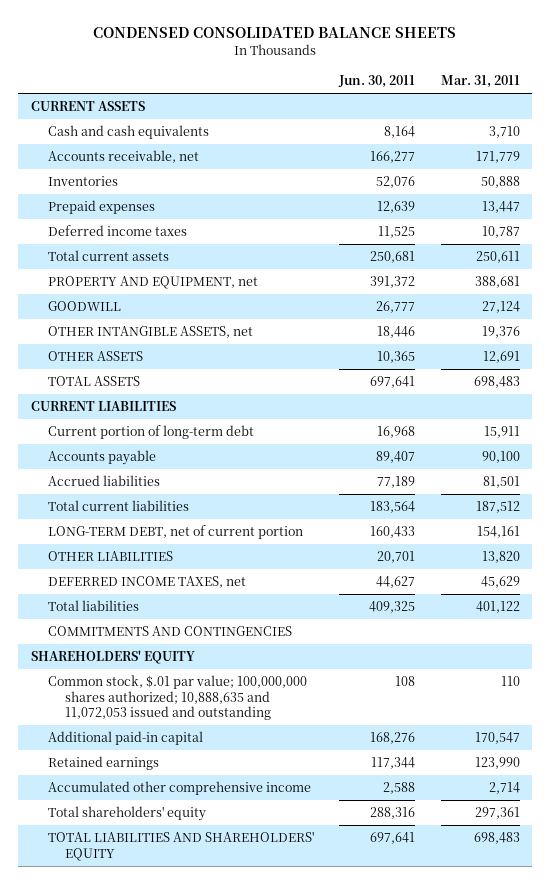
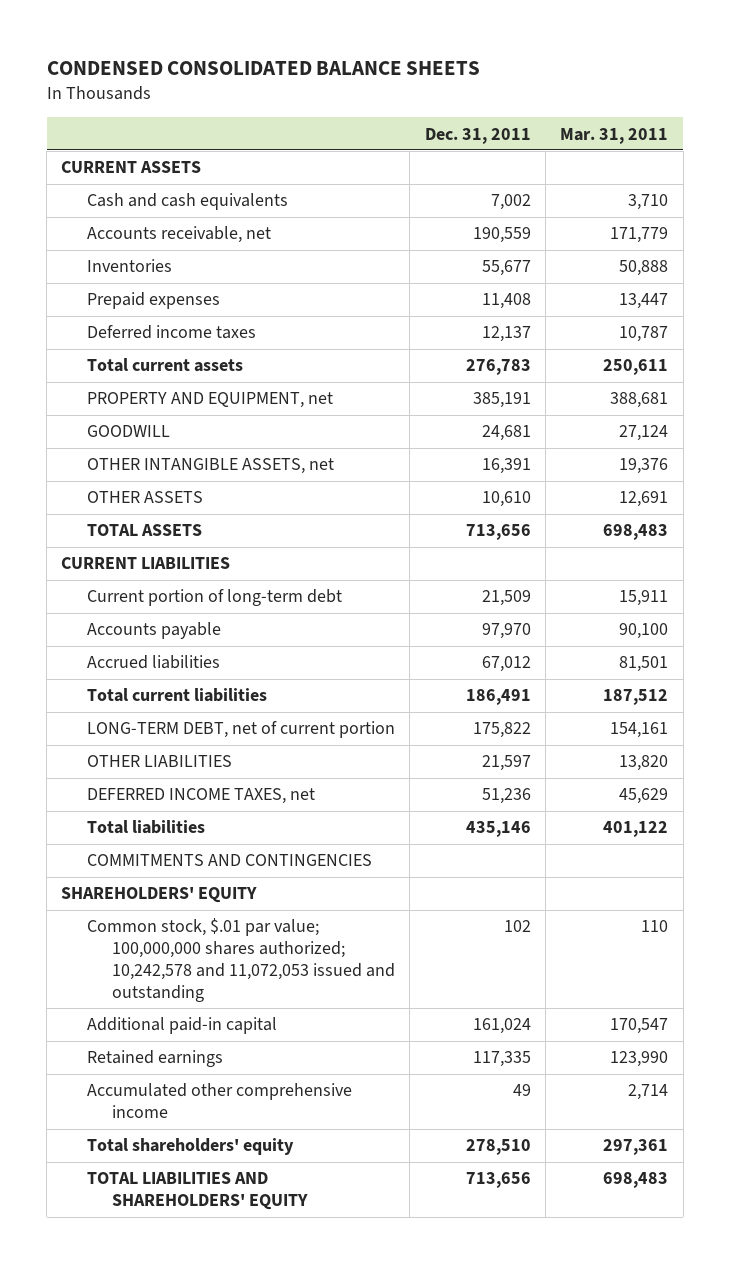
- | Jun. 30, 2011 | Mar. 31, 2011
+ | Dec. 31, 2011 | Mar. 31, 2011
- Common stock, $.01 par value; 100,000,000 shares authorized; 10,888,635 and 11,072,053 issued and outstanding | 108 | 110
+ Common stock, $.01 par value; 100,000,000 shares authorized; 10,242,578 and 11,072,053 issued and outstanding | 102 | 110

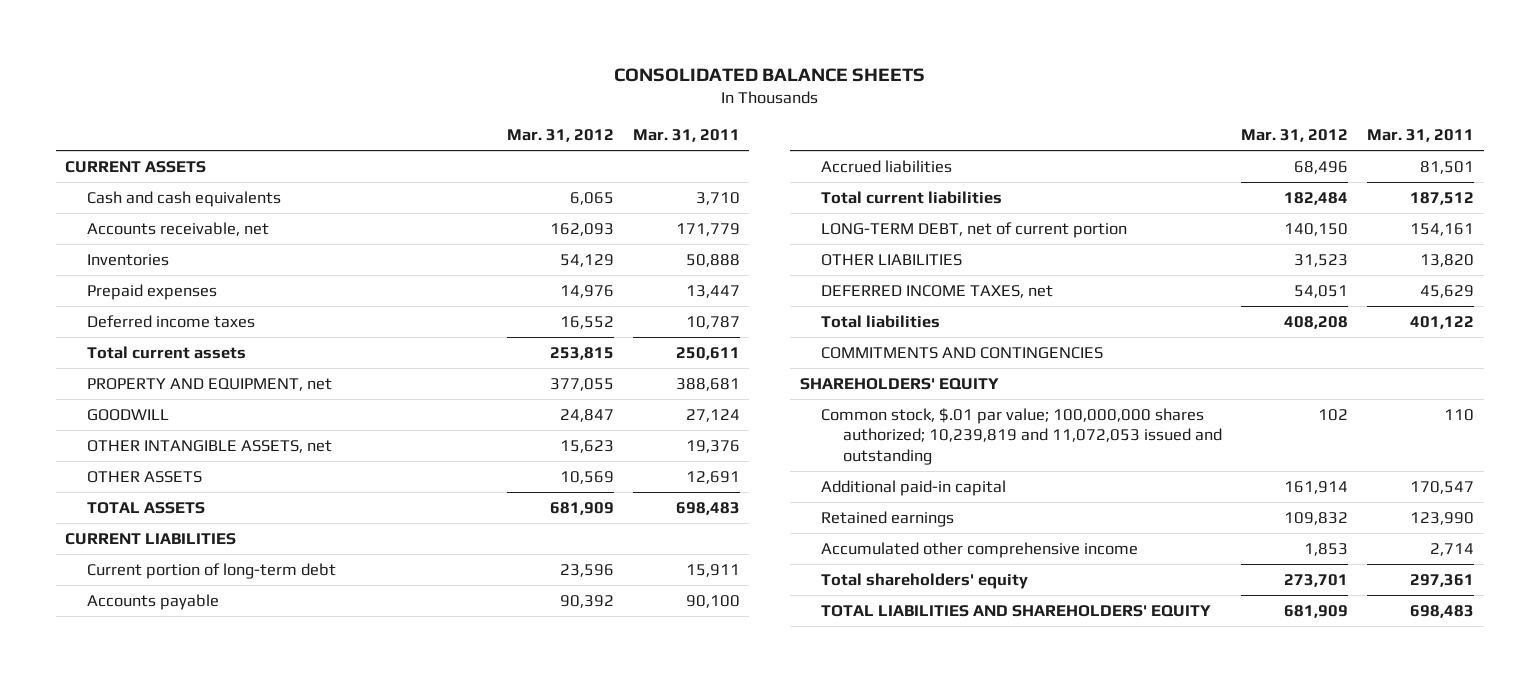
- CONDENSED CONSOLIDATED BALANCE SHEETS
+ CONSOLIDATED BALANCE SHEETS
- | Dec. 31, 2011 | Mar. 31, 2011
+ | Mar. 31, 2012 | Mar. 31, 2011
- Common stock, $.01 par value; 100,000,000 shares authorized; 10,242,578 and 11,072,053 issued and outstanding | 102 | 110
+ Common stock, $.01 par value; 100,000,000 shares authorized; 10,239,819 and 11,072,053 issued and outstanding | 102 | 110

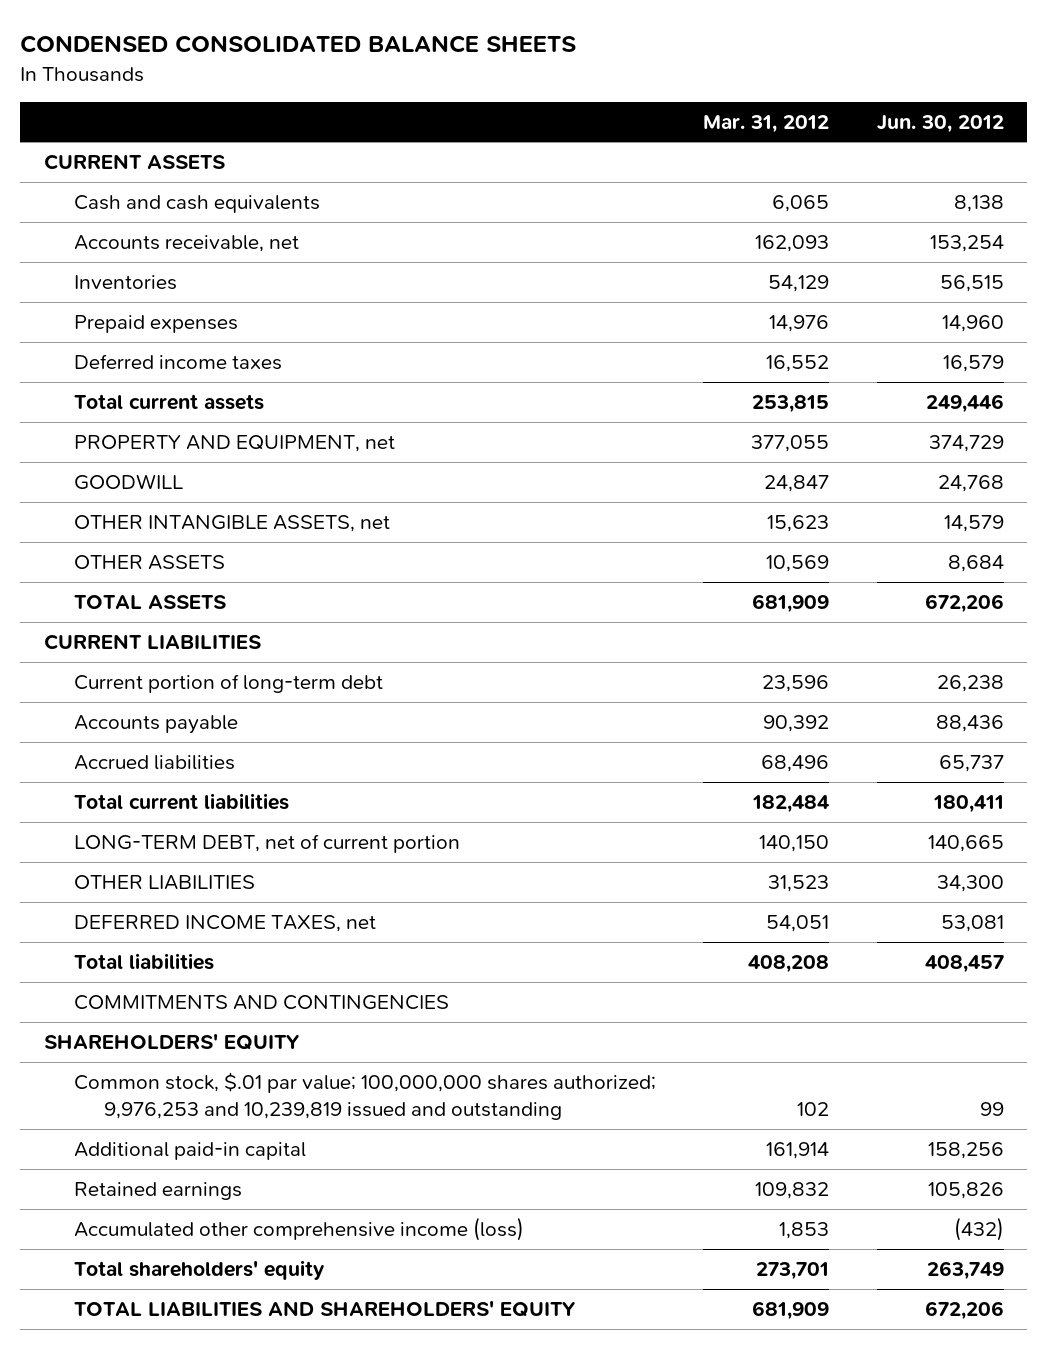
- CONSOLIDATED BALANCE SHEETS
+ CONDENSED CONSOLIDATED BALANCE SHEETS
- | Mar. 31, 2012 | Mar. 31, 2011
+ | Mar. 31, 2012 | Jun. 30, 2012
- Common stock, $.01 par value; 100,000,000 shares authorized; 10,239,819 and 11,072,053 issued and outstanding | 102 | 110
+ Common stock, $.01 par value; 100,000,000 shares authorized; 9,976,253 and 10,239,819 issued and outstanding | 102 | 99
- Accumulated other comprehensive income | 1,853 | 2,714
+ Accumulated other comprehensive income (loss) | 1,853 | (432)

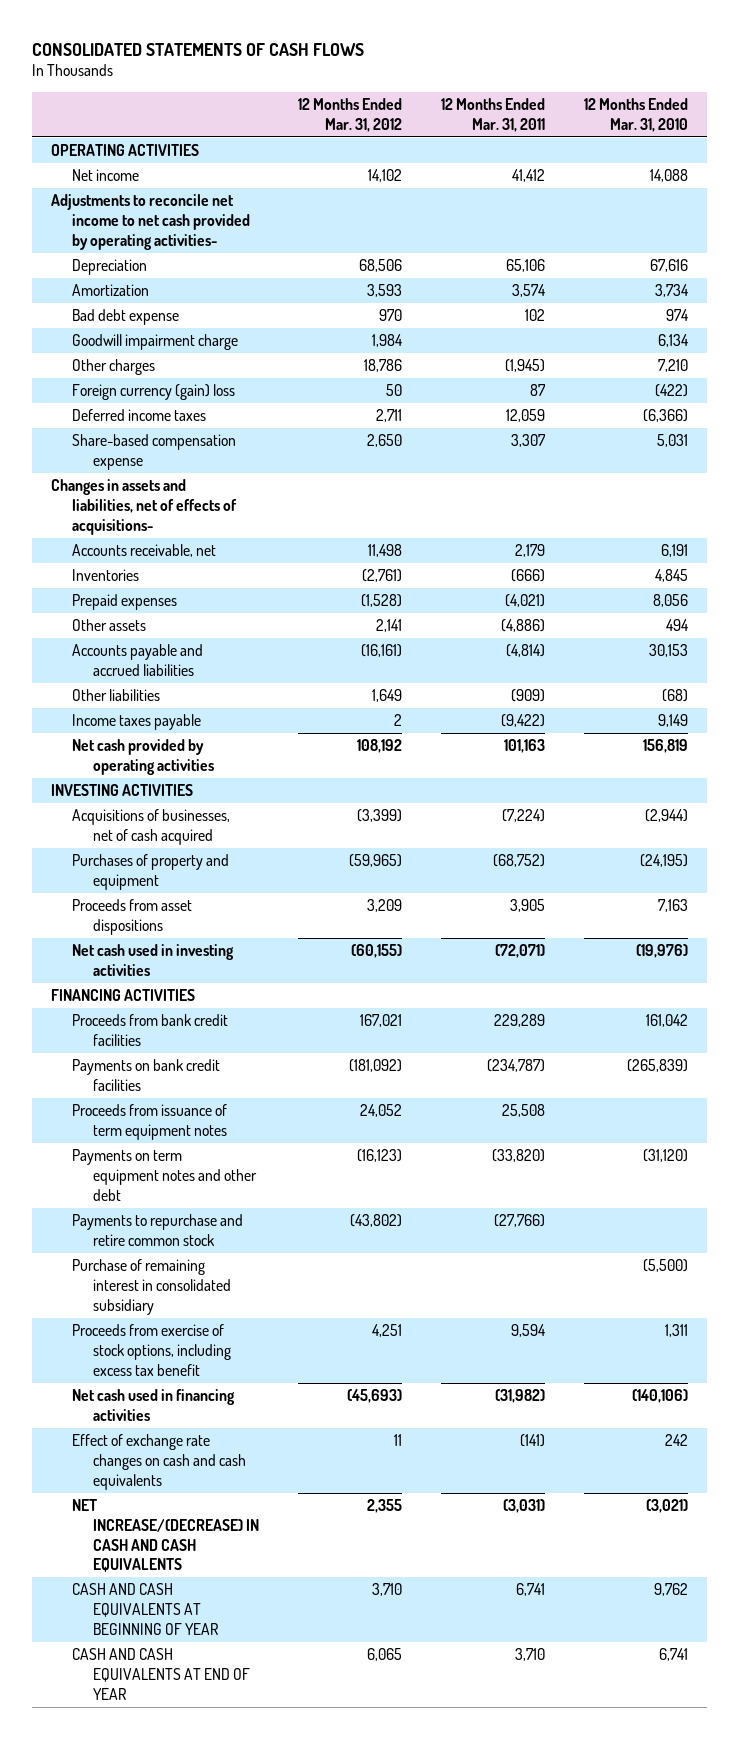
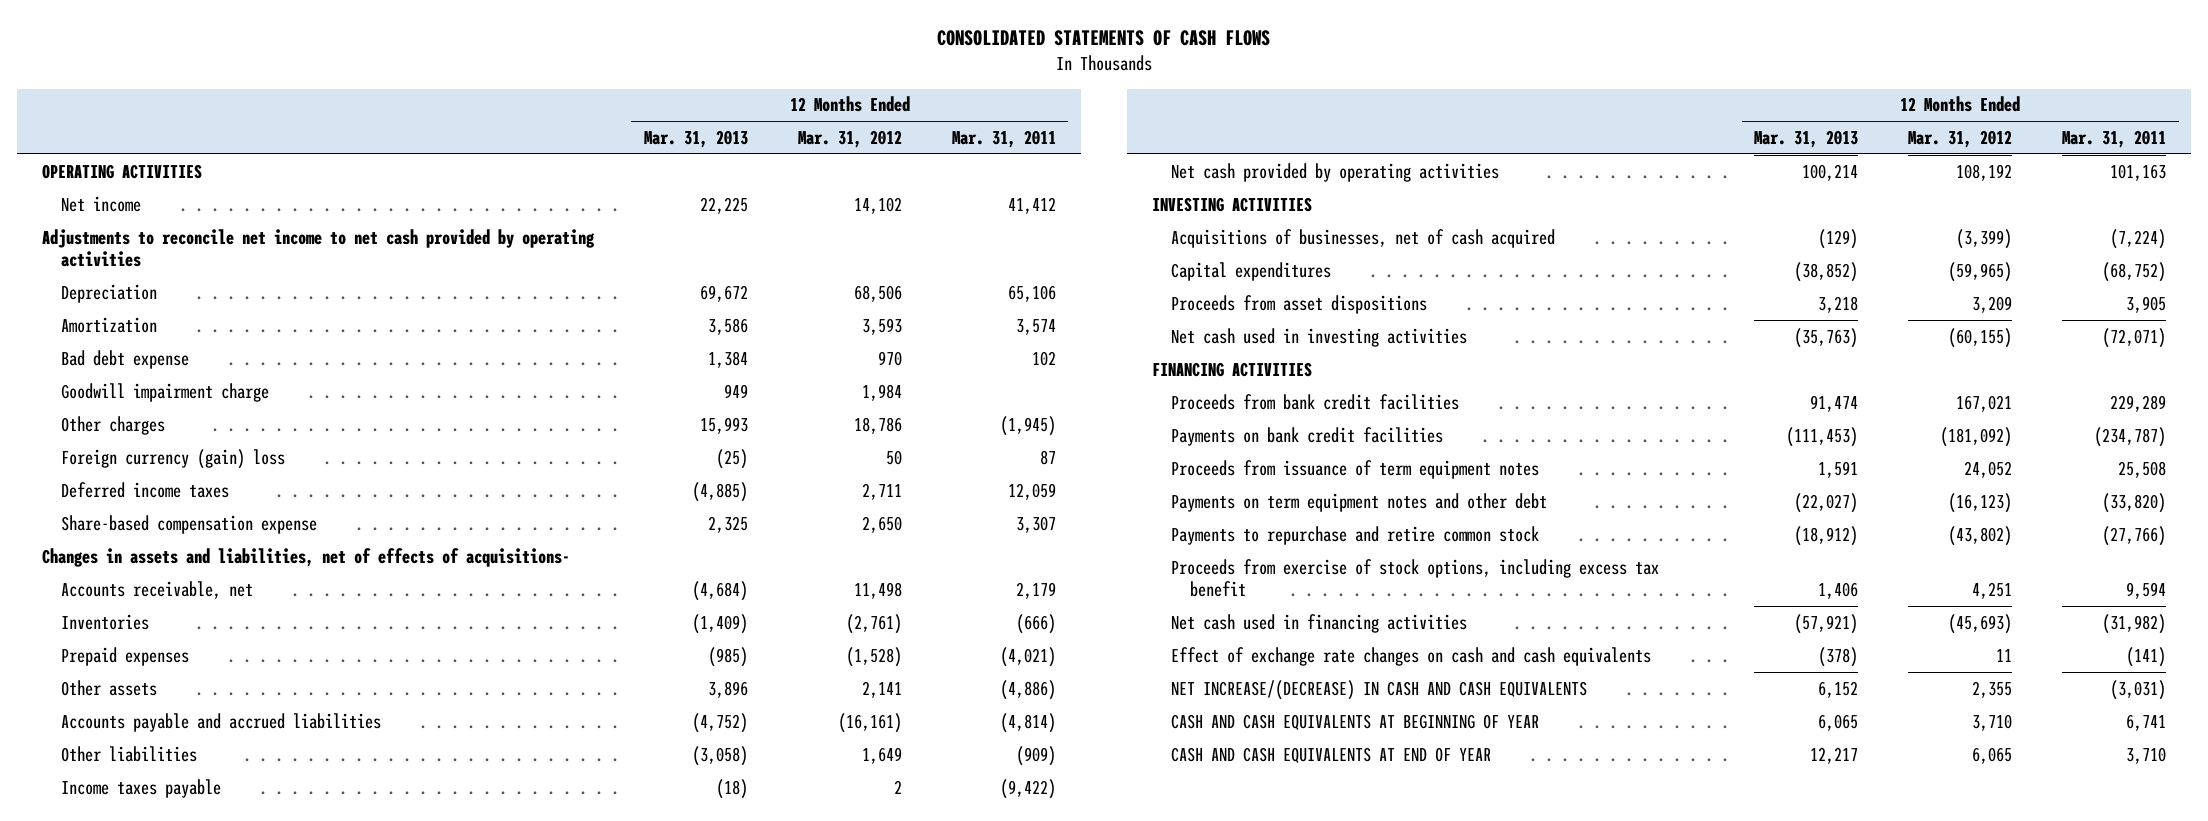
- | 12 Months Ended Mar. 31, 2012 | 12 Months Ended Mar. 31, 2011 | 12 Months Ended Mar. 31, 2010
+ | 12 Months Ended Mar. 31, 2013 | 12 Months Ended Mar. 31, 2012 | 12 Months Ended Mar. 31, 2011
- Adjustments to reconcile net income to net cash provided by operating activities-
+ Adjustments to reconcile net income to net cash provided by operating activities
- Purchases of property and equipment | (59,965) | (68,752) | (24,195)
+ Capital expenditures | (38,852) | (59,965) | (68,752)
- Purchase of remaining interest in consolidated subsidiary | | | (5,500)

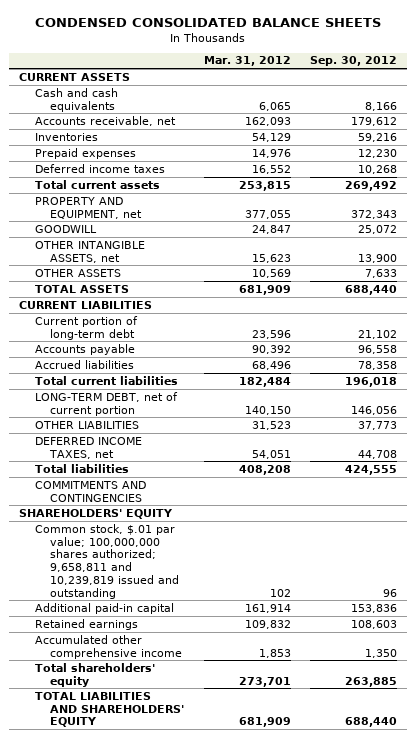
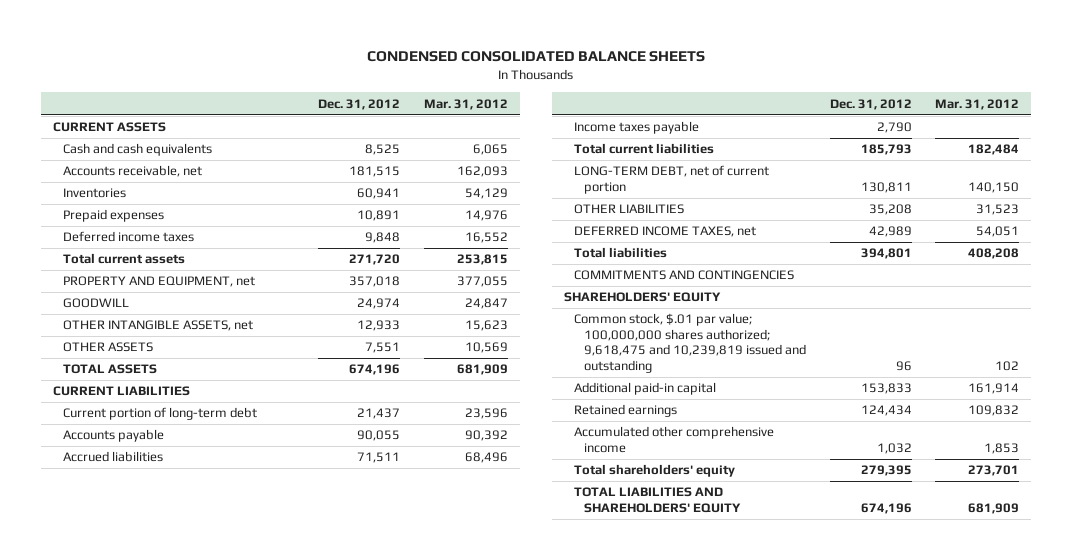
- | Mar. 31, 2012 | Sep. 30, 2012
+ | Dec. 31, 2012 | Mar. 31, 2012
+ Income taxes payable | 2,790 |
- Common stock, $.01 par value; 100,000,000 shares authorized; 9,658,811 and 10,239,819 issued and outstanding | 102 | 96
+ Common stock, $.01 par value; 100,000,000 shares authorized; 9,618,475 and 10,239,819 issued and outstanding | 96 | 102

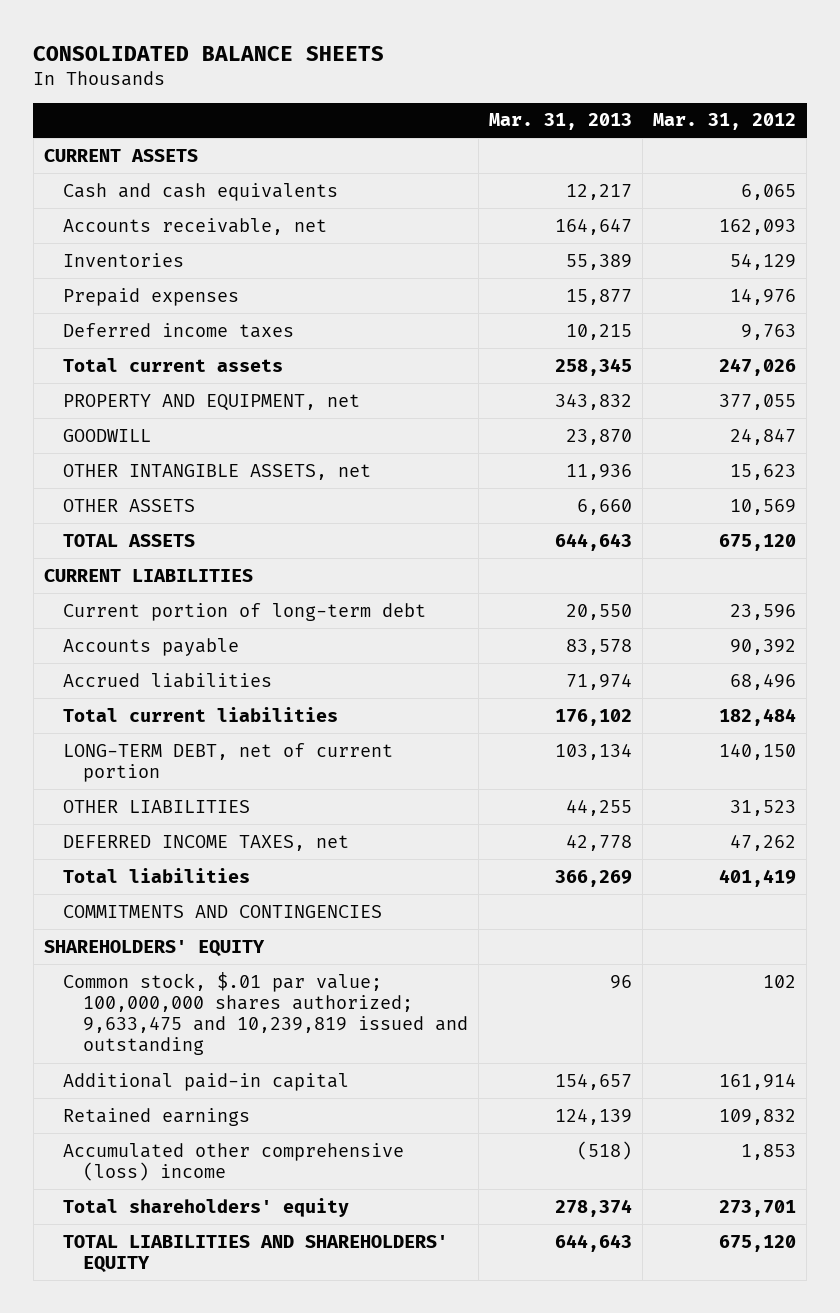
- CONDENSED CONSOLIDATED BALANCE SHEETS
+ CONSOLIDATED BALANCE SHEETS
- | Dec. 31, 2012 | Mar. 31, 2012
+ | Mar. 31, 2013 | Mar. 31, 2012
- Deferred income taxes | 9,848 | 16,552
- Total current assets | 271,720 | 253,815
+ Deferred income taxes | 10,215 | 9,763
+ Total current assets | 258,345 | 247,026
- TOTAL ASSETS | 674,196 | 681,909
+ TOTAL ASSETS | 644,643 | 675,120
- Income taxes payable | 2,790 |
- DEFERRED INCOME TAXES, net | 42,989 | 54,051
- Total liabilities | 394,801 | 408,208
+ DEFERRED INCOME TAXES, net | 42,778 | 47,262
+ Total liabilities | 366,269 | 401,419
- Common stock, $.01 par value; 100,000,000 shares authorized; 9,618,475 and 10,239,819 issued and outstanding | 96 | 102
+ Common stock, $.01 par value; 100,000,000 shares authorized; 9,633,475 and 10,239,819 issued and outstanding | 96 | 102
- Accumulated other comprehensive income | 1,032 | 1,853
+ Accumulated other comprehensive (loss) income | (518) | 1,853
- TOTAL LIABILITIES AND SHAREHOLDERS' EQUITY | 674,196 | 681,909
+ TOTAL LIABILITIES AND SHAREHOLDERS' EQUITY | 644,643 | 675,120

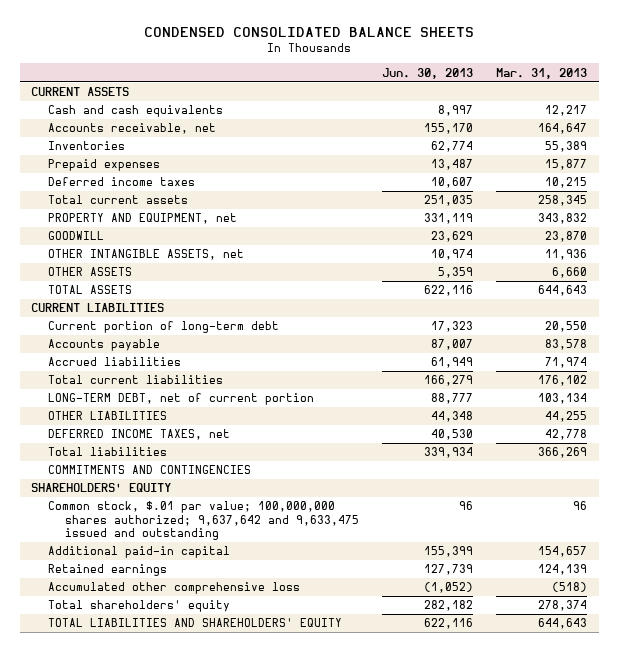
- CONSOLIDATED BALANCE SHEETS
+ CONDENSED CONSOLIDATED BALANCE SHEETS
- | Mar. 31, 2013 | Mar. 31, 2012
+ | Jun. 30, 2013 | Mar. 31, 2013
- Common stock, $.01 par value; 100,000,000 shares authorized; 9,633,475 and 10,239,819 issued and outstanding | 96 | 102
+ Common stock, $.01 par value; 100,000,000 shares authorized; 9,637,642 and 9,633,475 issued and outstanding | 96 | 96
- Accumulated other comprehensive (loss) income | (518) | 1,853
+ Accumulated other comprehensive loss | (1,052) | (518)

